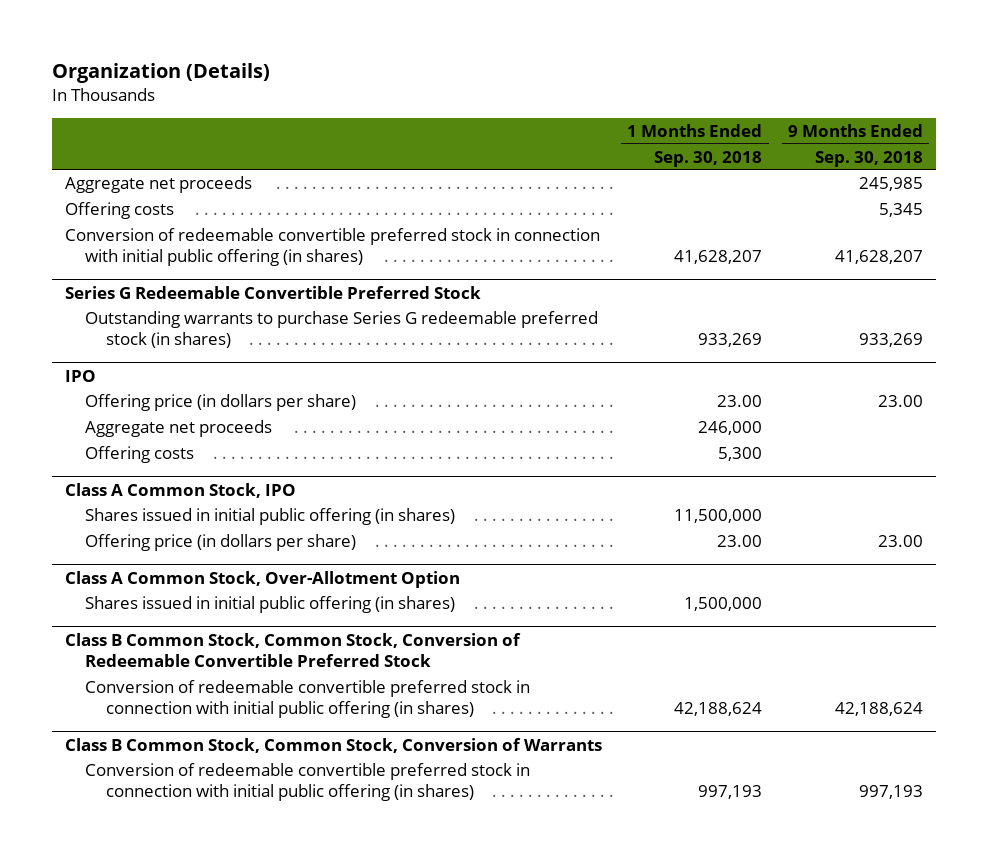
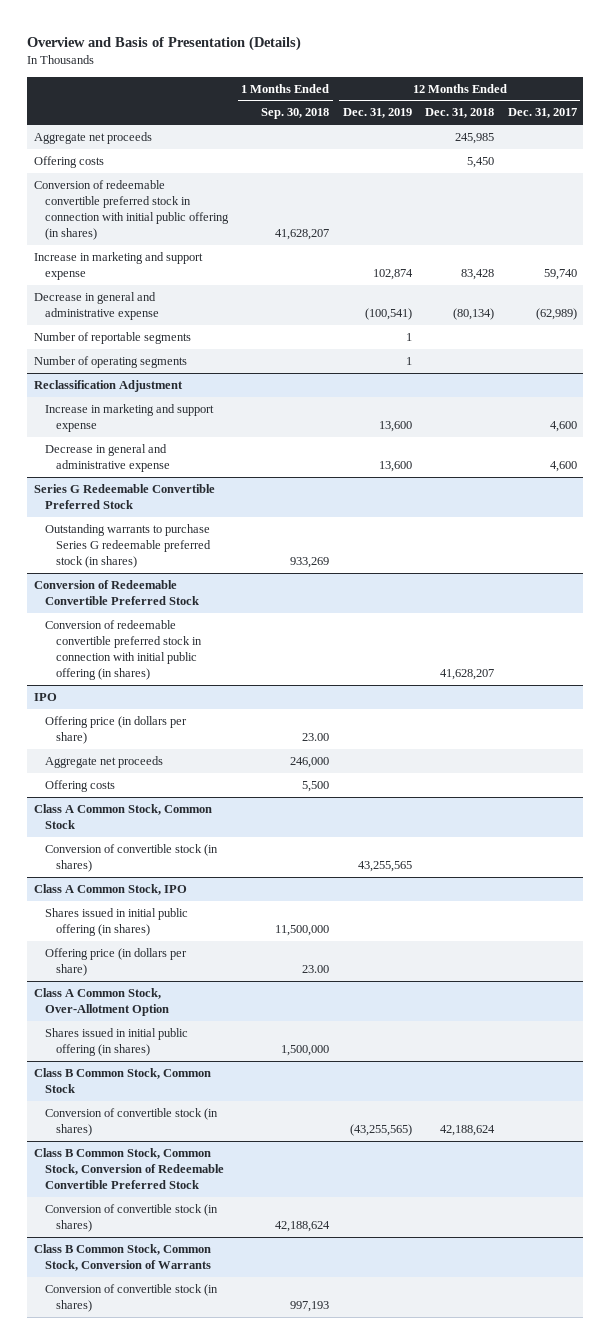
- Organization (Details)
+ Overview and Basis of Presentation (Details)
- | 1 Months Ended Sep. 30, 2018 | 9 Months Ended Sep. 30, 2018
+ | 1 Months Ended Sep. 30, 2018 | 12 Months Ended Dec. 31, 2019 | 12 Months Ended Dec. 31, 2018 | 12 Months Ended Dec. 31, 2017
+ Increase in marketing and support expense | | 102,874 | 83,428 | 59,740
+ Decrease in general and administrative expense | | (100,541) | (80,134) | (62,989)
+ Number of reportable segments | | 1 | |
+ Number of operating segments | | 1 | |
+ Reclassification Adjustment
+ Increase in marketing and support expense | | 13,600 | | 4,600
+ Decrease in general and administrative expense | | 13,600 | | 4,600
+ Conversion of Redeemable Convertible Preferred Stock
+ Conversion of redeemable convertible preferred stock in connection with initial public offering (in shares) | | | 41,628,207 |
@ IPO
- Offering costs | 5,300 |
+ Offering costs | 5,500 | | |
+ Class A Common Stock, Common Stock
+ Conversion of convertible stock (in shares) | | 43,255,565 | |
+ Class B Common Stock, Common Stock
+ Conversion of convertible stock (in shares) | | (43,255,565) | 42,188,624 |
@ Class B Common Stock, Common Stock, Conversion of Redeemable Convertible Preferred Stock
- Conversion of redeemable convertible preferred stock in connection with initial public offering (in shares) | 42,188,624 | 42,188,624
+ Conversion of convertible stock (in shares) | 42,188,624 | | |
@ Class B Common Stock, Common Stock, Conversion of Warrants
- Conversion of redeemable convertible preferred stock in connection with initial public offering (in shares) | 997,193 | 997,193
+ Conversion of convertible stock (in shares) | 997,193 | | |

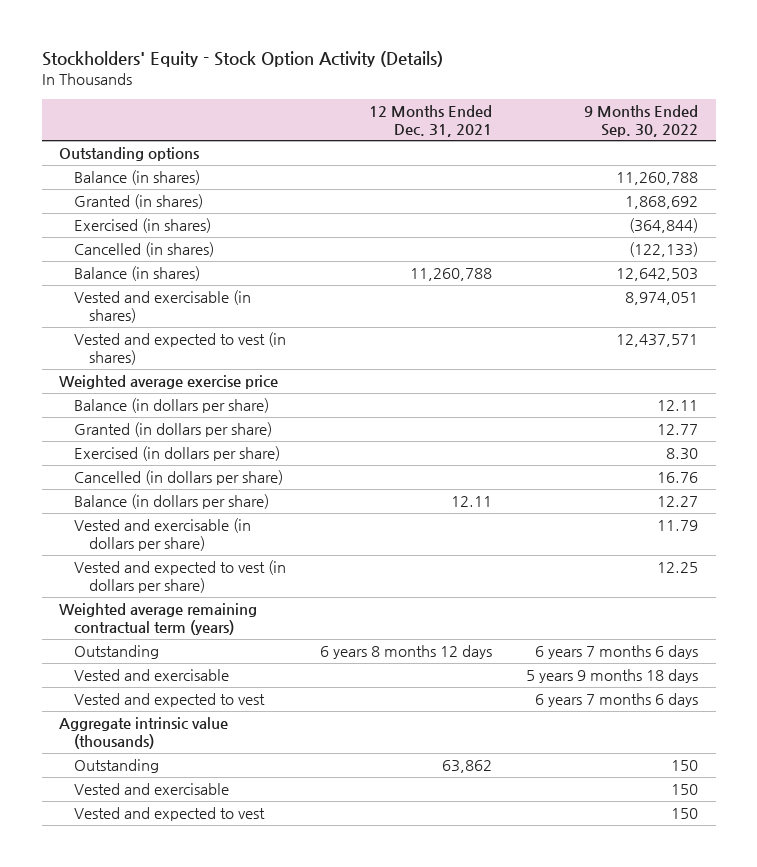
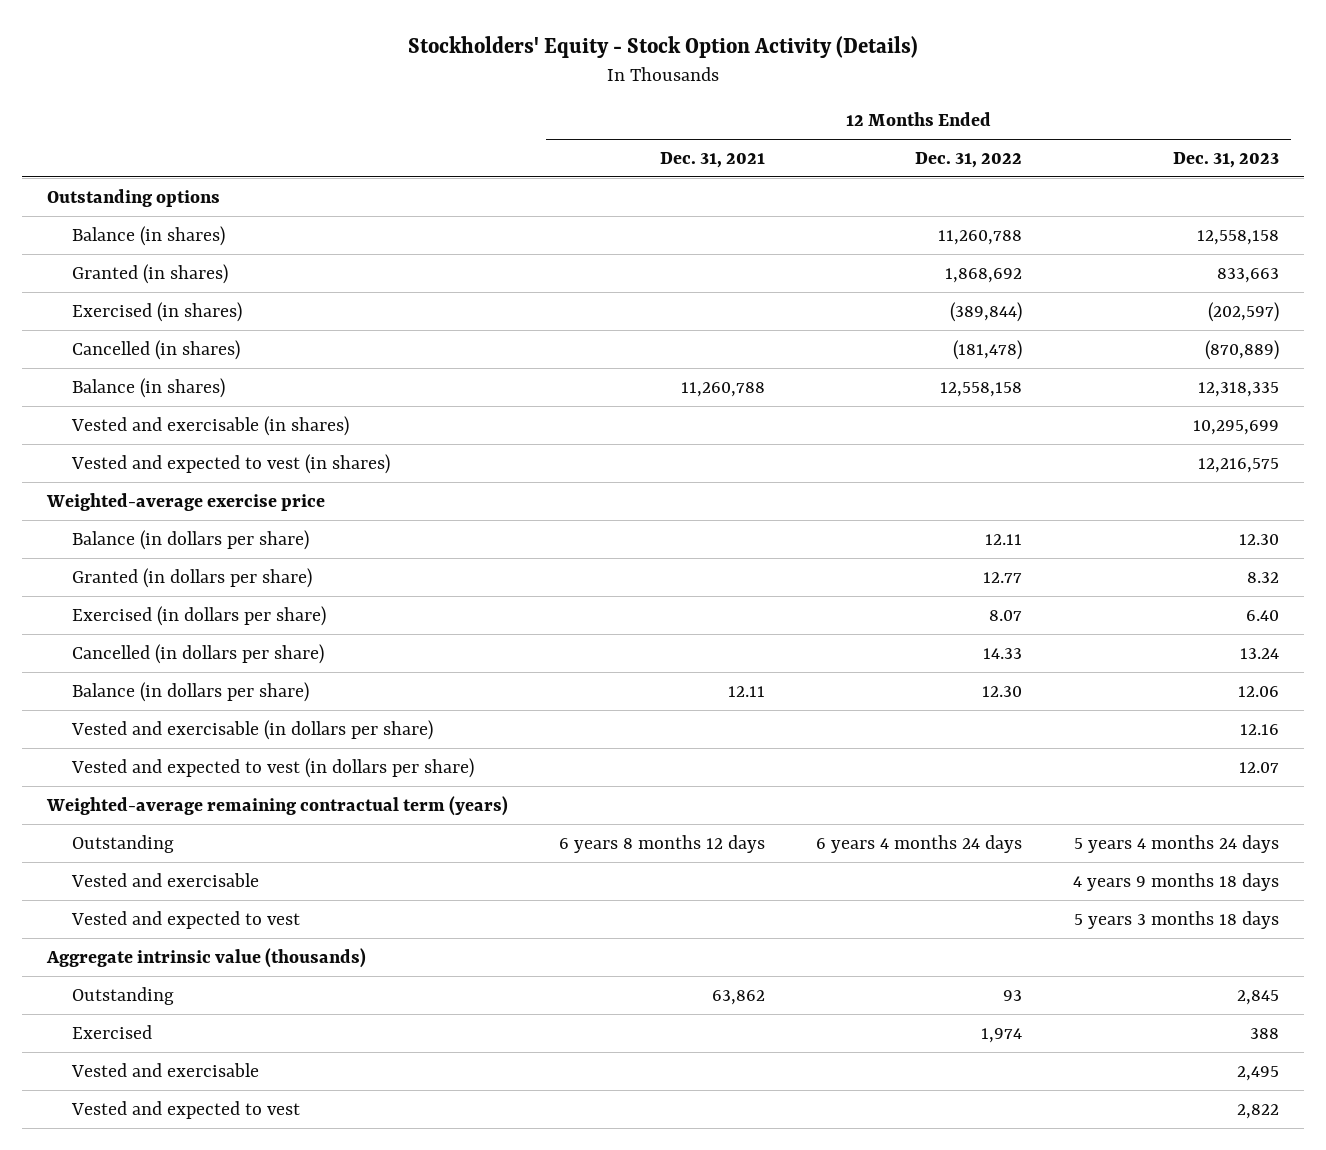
- | 12 Months Ended Dec. 31, 2021 | 9 Months Ended Sep. 30, 2022
+ | 12 Months Ended Dec. 31, 2021 | 12 Months Ended Dec. 31, 2022 | 12 Months Ended Dec. 31, 2023
- Weighted average exercise price
+ Weighted-average exercise price
- Weighted average remaining contractual term (years)
+ Weighted-average remaining contractual term (years)
+ Exercised | | 1,974 | 388

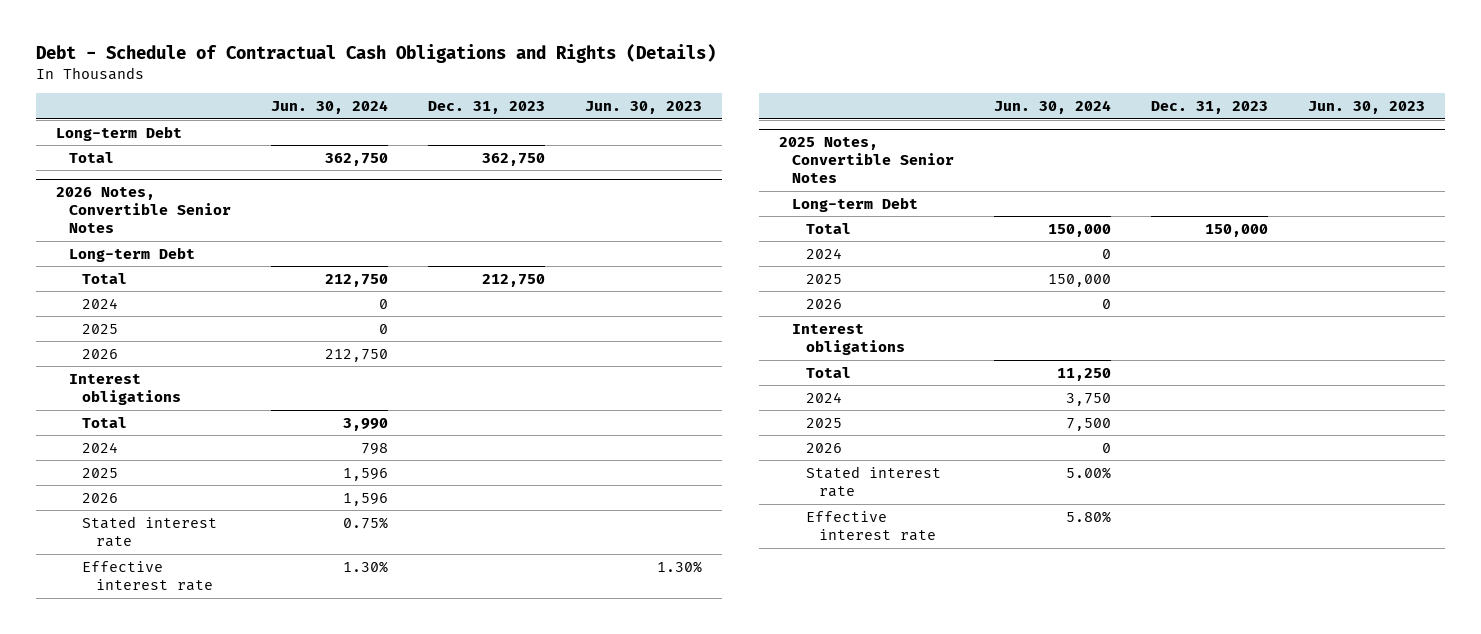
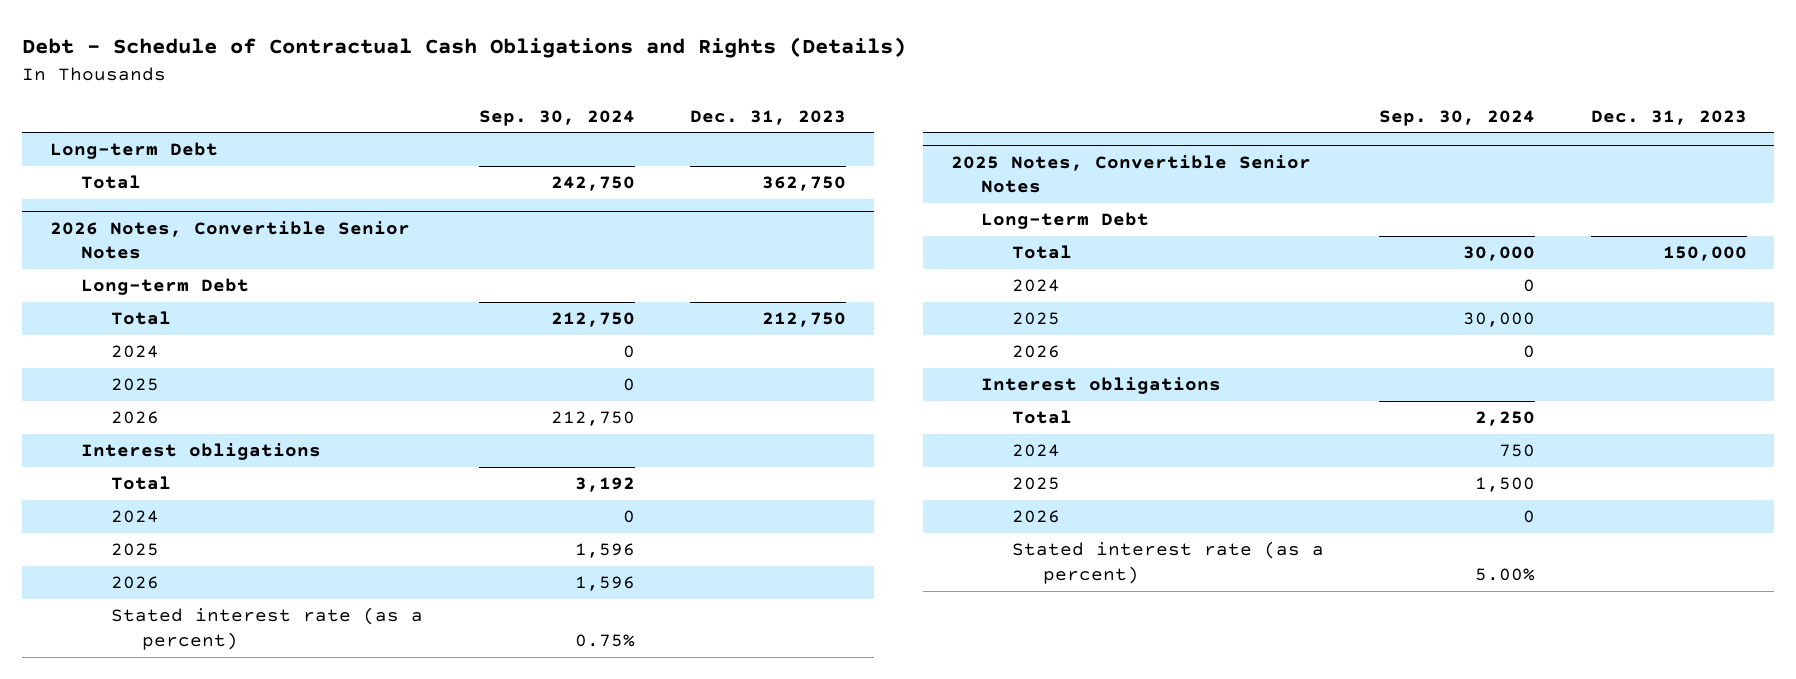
- | Jun. 30, 2024 | Dec. 31, 2023 | Jun. 30, 2023
+ | Sep. 30, 2024 | Dec. 31, 2023
@ 2026 Notes, Convertible Senior Notes
- Stated interest rate | 0.75% | |
- Effective interest rate | 1.30% | | 1.30%
+ Stated interest rate (as a percent) | 0.75% |
@ 2025 Notes, Convertible Senior Notes
- Stated interest rate | 5.00% | |
- Effective interest rate | 5.80% | |
+ Stated interest rate (as a percent) | 5.00% |

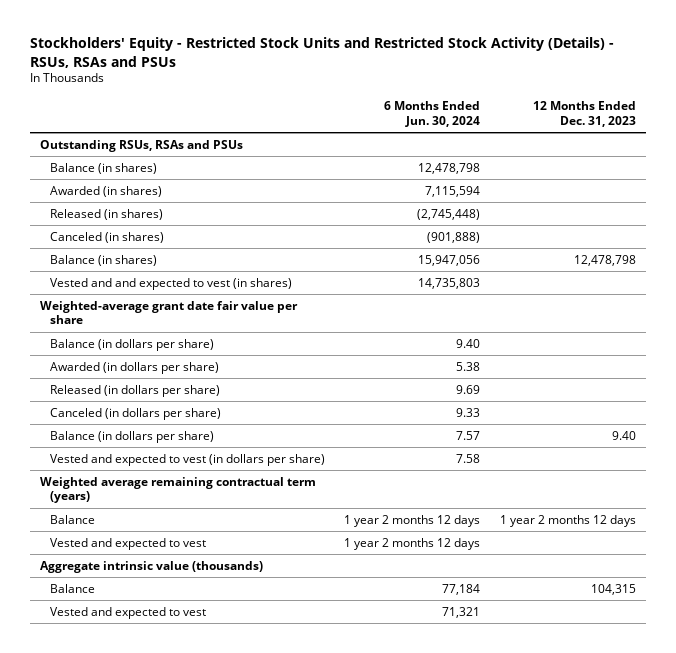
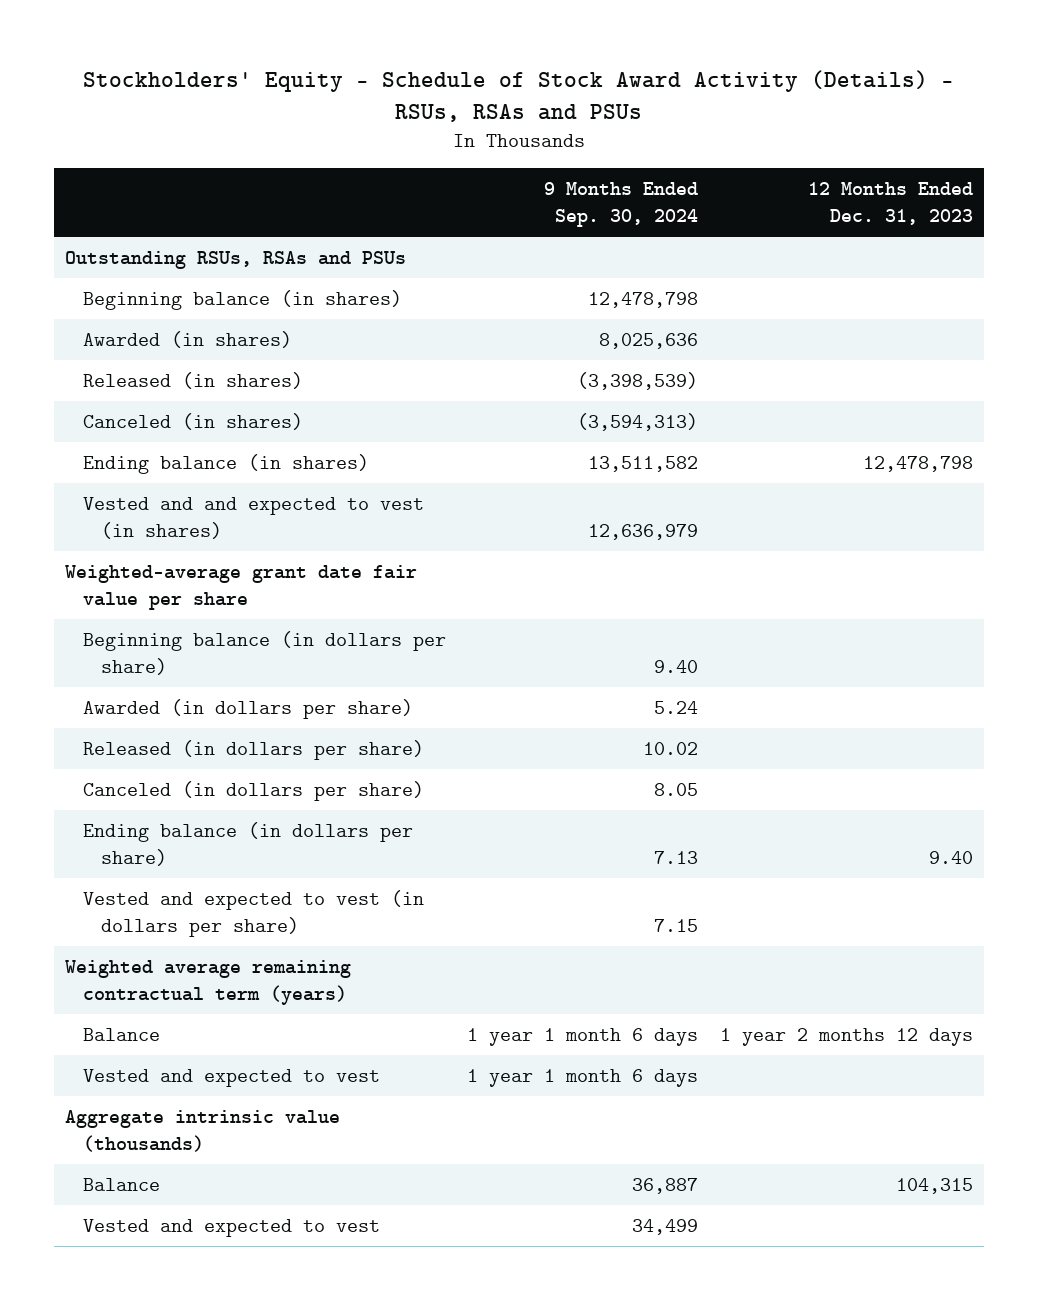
- Stockholders' Equity - Restricted Stock Units and Restricted Stock Activity (Details) - RSUs, RSAs and PSUs
+ Stockholders' Equity - Schedule of Stock Award Activity (Details) - RSUs, RSAs and PSUs
- | 6 Months Ended Jun. 30, 2024 | 12 Months Ended Dec. 31, 2023
+ | 9 Months Ended Sep. 30, 2024 | 12 Months Ended Dec. 31, 2023
- Balance (in shares) | 12,478,798 |
+ Beginning balance (in shares) | 12,478,798 |
- Balance (in shares) | 15,947,056 | 12,478,798
+ Ending balance (in shares) | 13,511,582 | 12,478,798
- Balance (in dollars per share) | 9.40 |
+ Beginning balance (in dollars per share) | 9.40 |
- Balance (in dollars per share) | 7.57 | 9.40
+ Ending balance (in dollars per share) | 7.13 | 9.40

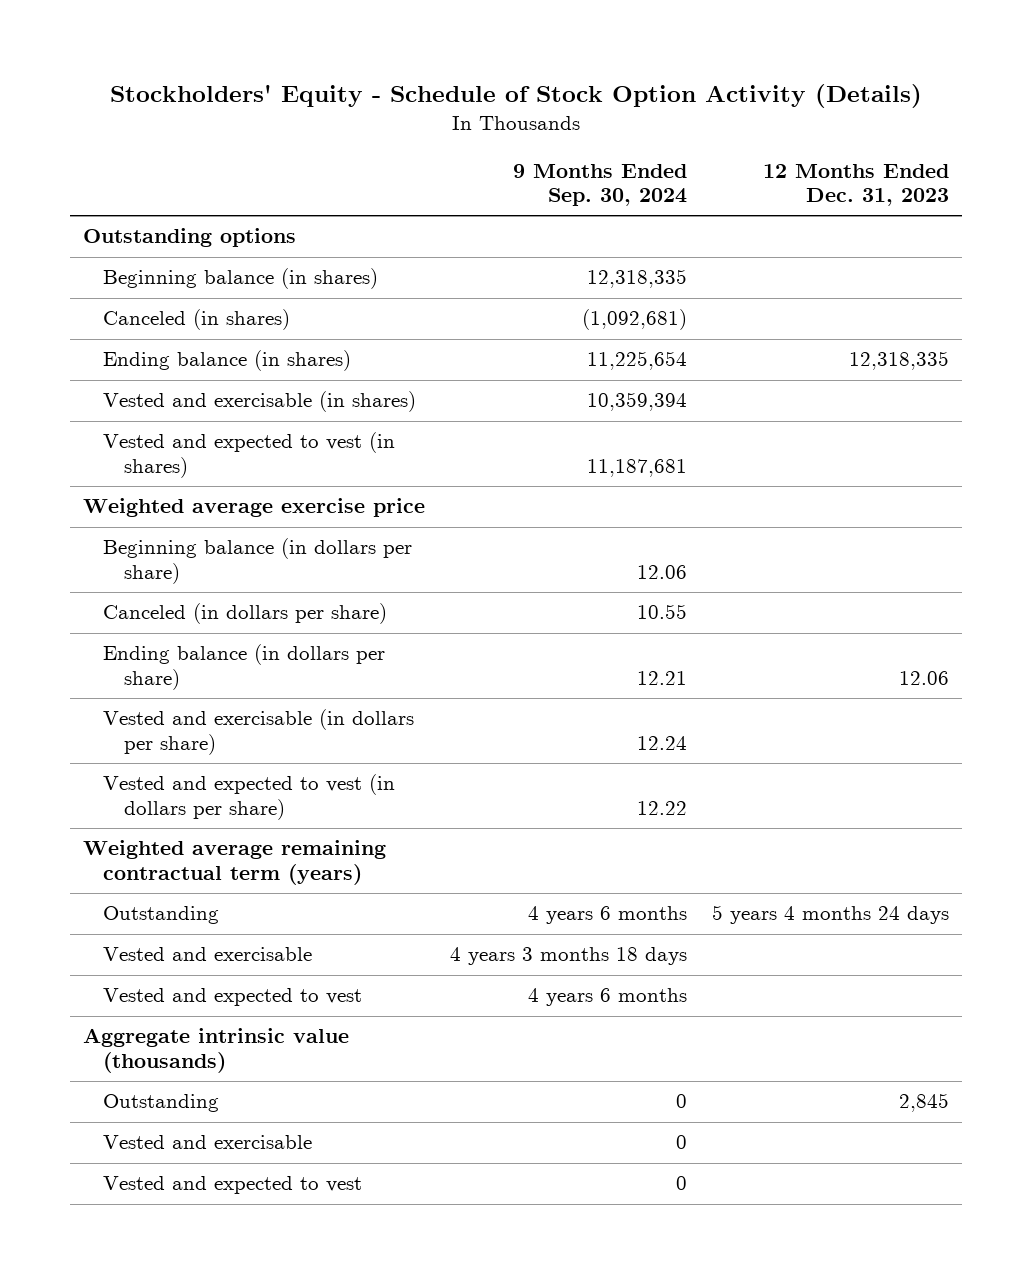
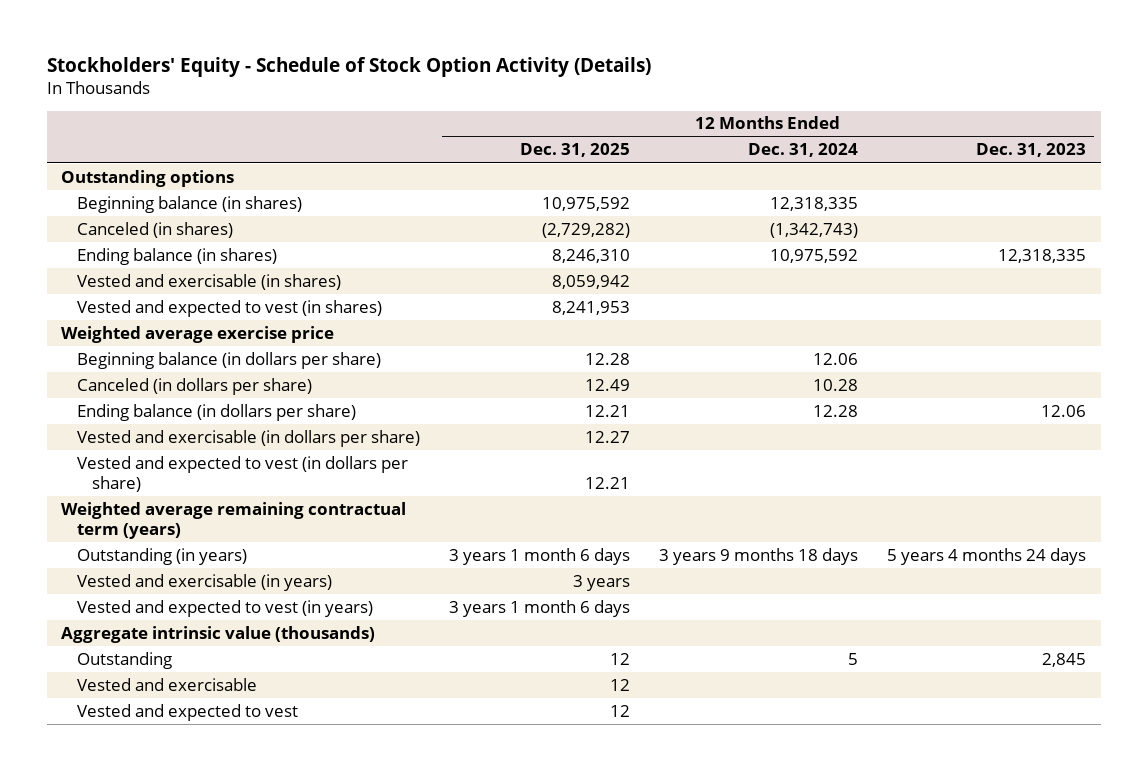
- | 9 Months Ended Sep. 30, 2024 | 12 Months Ended Dec. 31, 2023
+ | 12 Months Ended Dec. 31, 2025 | 12 Months Ended Dec. 31, 2024 | 12 Months Ended Dec. 31, 2023
- Outstanding | 4 years 6 months | 5 years 4 months 24 days
- Vested and exercisable | 4 years 3 months 18 days |
- Vested and expected to vest | 4 years 6 months |
+ Outstanding (in years) | 3 years 1 month 6 days | 3 years 9 months 18 days | 5 years 4 months 24 days
+ Vested and exercisable (in years) | 3 years | |
+ Vested and expected to vest (in years) | 3 years 1 month 6 days | |

